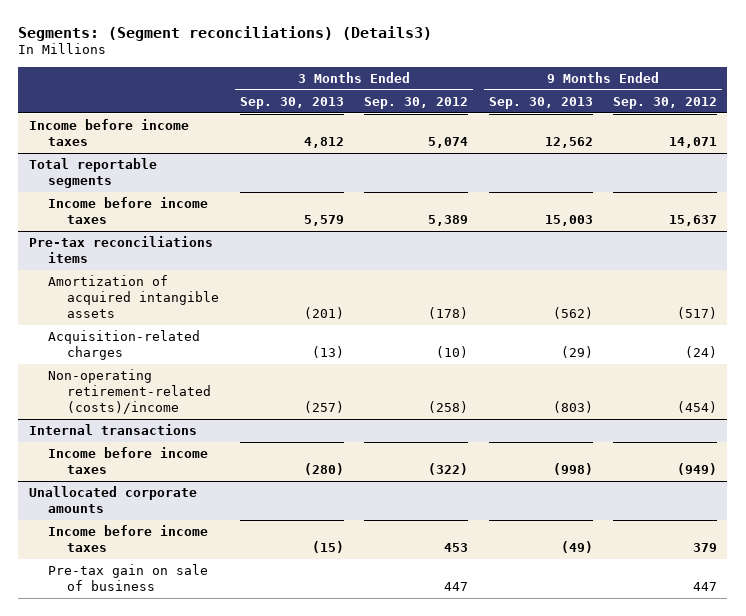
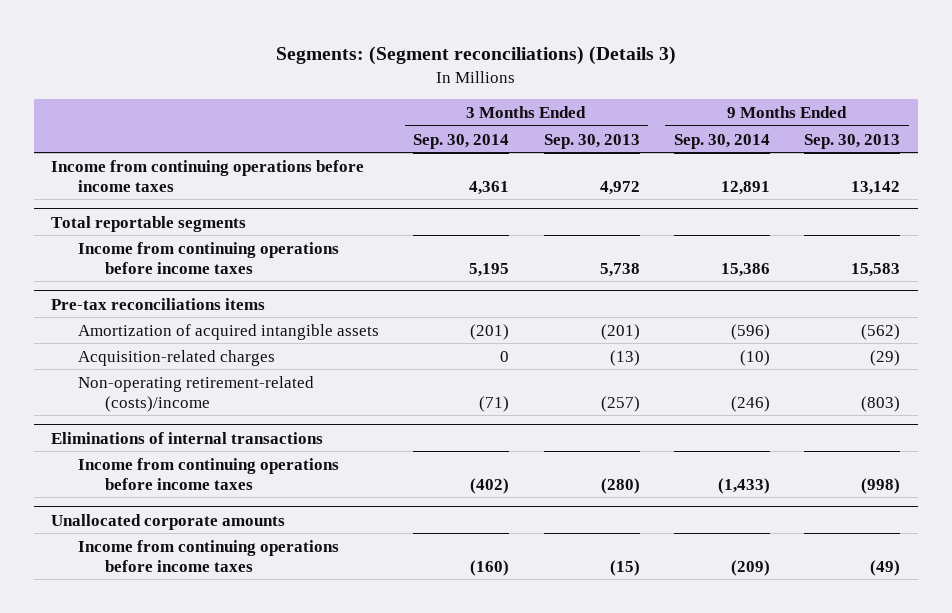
- Segments: (Segment reconciliations) (Details3)
+ Segments: (Segment reconciliations) (Details 3)
- | 3 Months Ended Sep. 30, 2013 | 3 Months Ended Sep. 30, 2012 | 9 Months Ended Sep. 30, 2013 | 9 Months Ended Sep. 30, 2012
+ | 3 Months Ended Sep. 30, 2014 | 3 Months Ended Sep. 30, 2013 | 9 Months Ended Sep. 30, 2014 | 9 Months Ended Sep. 30, 2013
- Income before income taxes | 4,812 | 5,074 | 12,562 | 14,071
+ Income from continuing operations before income taxes | 4,361 | 4,972 | 12,891 | 13,142
@ Total reportable segments
- Income before income taxes | 5,579 | 5,389 | 15,003 | 15,637
+ Income from continuing operations before income taxes | 5,195 | 5,738 | 15,386 | 15,583
- Internal transactions
- Income before income taxes | (280) | (322) | (998) | (949)
+ Eliminations of internal transactions
+ Income from continuing operations before income taxes | (402) | (280) | (1,433) | (998)
@ Unallocated corporate amounts
- Income before income taxes | (15) | 453 | (49) | 379
- Pre-tax gain on sale of business | | 447 | | 447
+ Income from continuing operations before income taxes | (160) | (15) | (209) | (49)

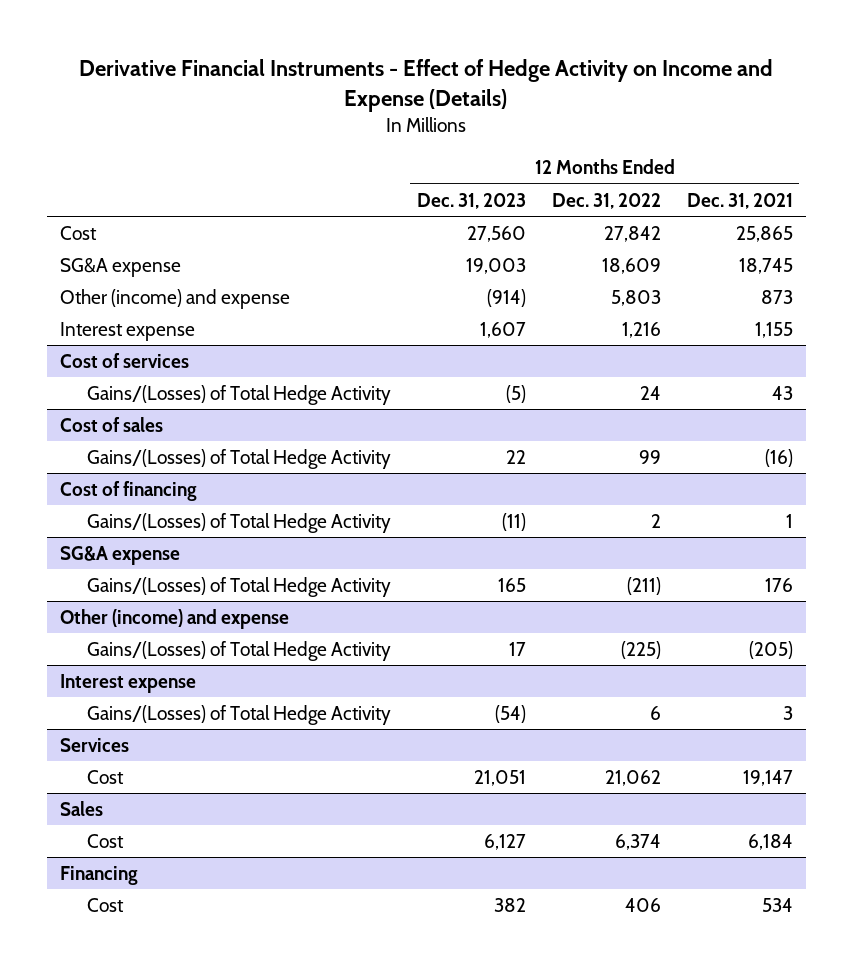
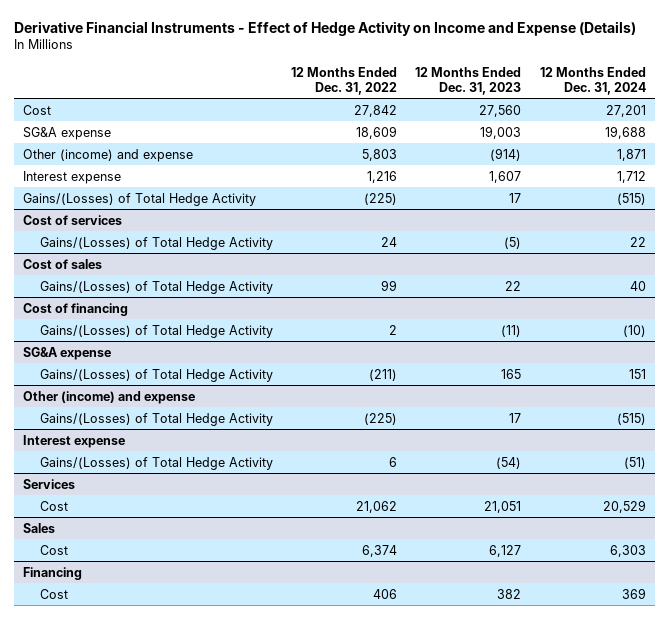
- | 12 Months Ended Dec. 31, 2023 | 12 Months Ended Dec. 31, 2022 | 12 Months Ended Dec. 31, 2021
+ | 12 Months Ended Dec. 31, 2022 | 12 Months Ended Dec. 31, 2023 | 12 Months Ended Dec. 31, 2024
+ Gains/(Losses) of Total Hedge Activity | (225) | 17 | (515)

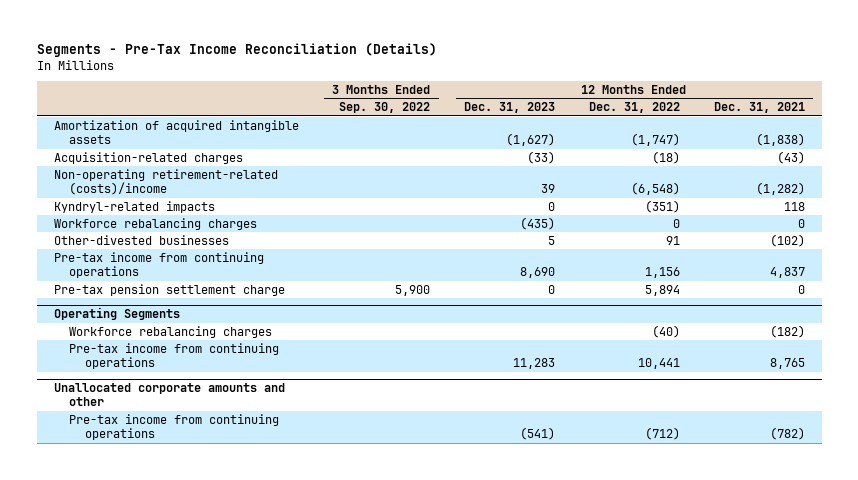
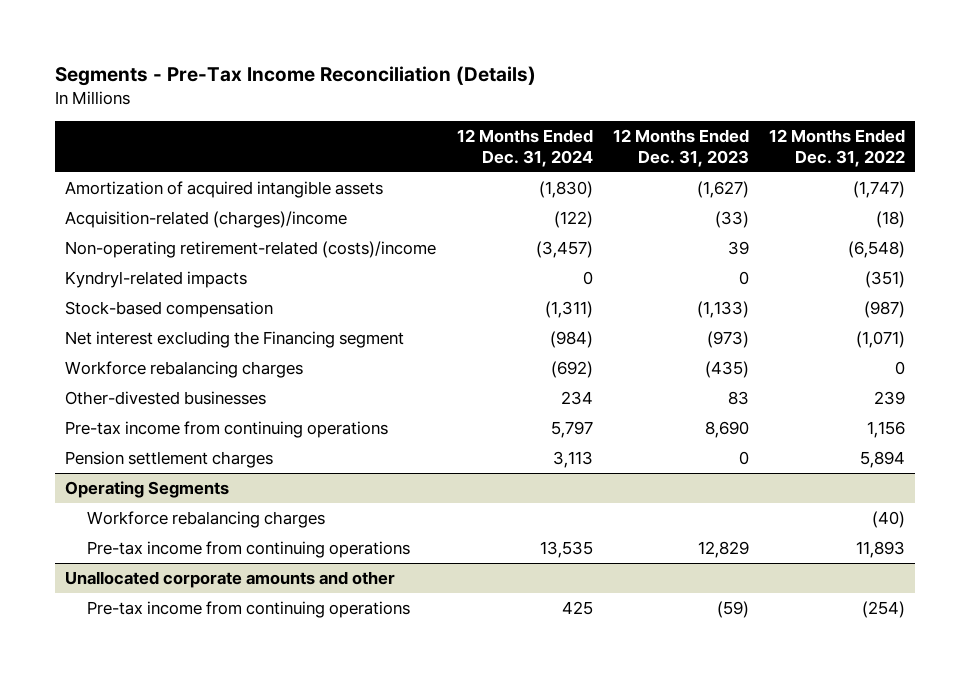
- | 3 Months Ended Sep. 30, 2022 | 12 Months Ended Dec. 31, 2023 | 12 Months Ended Dec. 31, 2022 | 12 Months Ended Dec. 31, 2021
+ | 12 Months Ended Dec. 31, 2024 | 12 Months Ended Dec. 31, 2023 | 12 Months Ended Dec. 31, 2022
- Acquisition-related charges | | (33) | (18) | (43)
+ Acquisition-related (charges)/income | (122) | (33) | (18)
+ Stock-based compensation | (1,311) | (1,133) | (987)
+ Net interest excluding the Financing segment | (984) | (973) | (1,071)
- Other-divested businesses | | 5 | 91 | (102)
+ Other-divested businesses | 234 | 83 | 239
- Pre-tax pension settlement charge | 5,900 | 0 | 5,894 | 0
+ Pension settlement charges | 3,113 | 0 | 5,894
@ Operating Segments
- Pre-tax income from continuing operations | | 11,283 | 10,441 | 8,765
+ Pre-tax income from continuing operations | 13,535 | 12,829 | 11,893
@ Unallocated corporate amounts and other
- Pre-tax income from continuing operations | | (541) | (712) | (782)
+ Pre-tax income from continuing operations | 425 | (59) | (254)

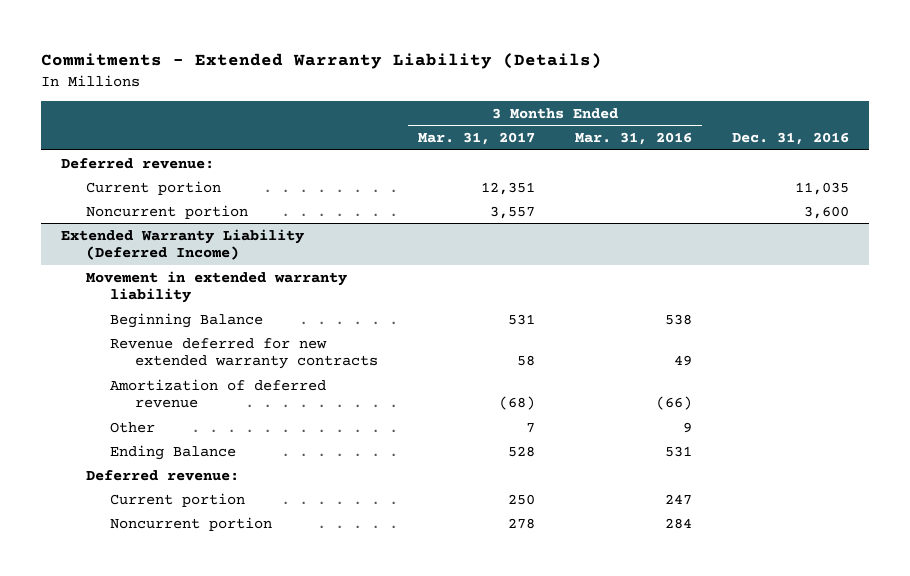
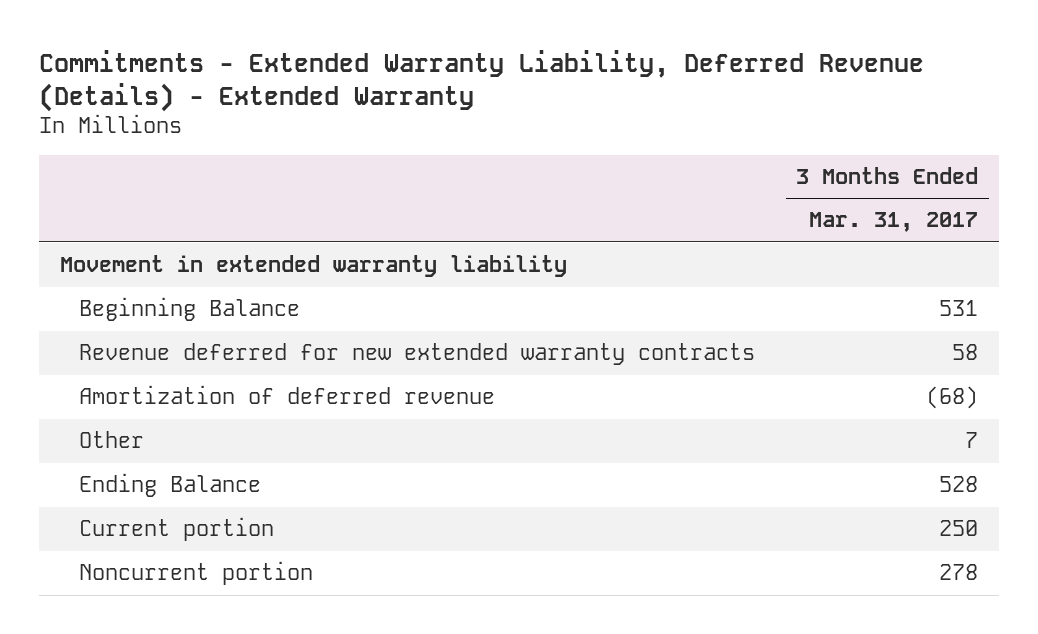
- Commitments - Extended Warranty Liability (Details)
+ Commitments - Extended Warranty Liability, Deferred Revenue (Details) - Extended Warranty
- | 3 Months Ended Mar. 31, 2017 | 3 Months Ended Mar. 31, 2016 | Dec. 31, 2016
+ | 3 Months Ended Mar. 31, 2017
- Deferred revenue:
- Current portion | 12,351 | | 11,035
- Noncurrent portion | 3,557 | | 3,600
- Extended Warranty Liability (Deferred Income)
- Deferred revenue:

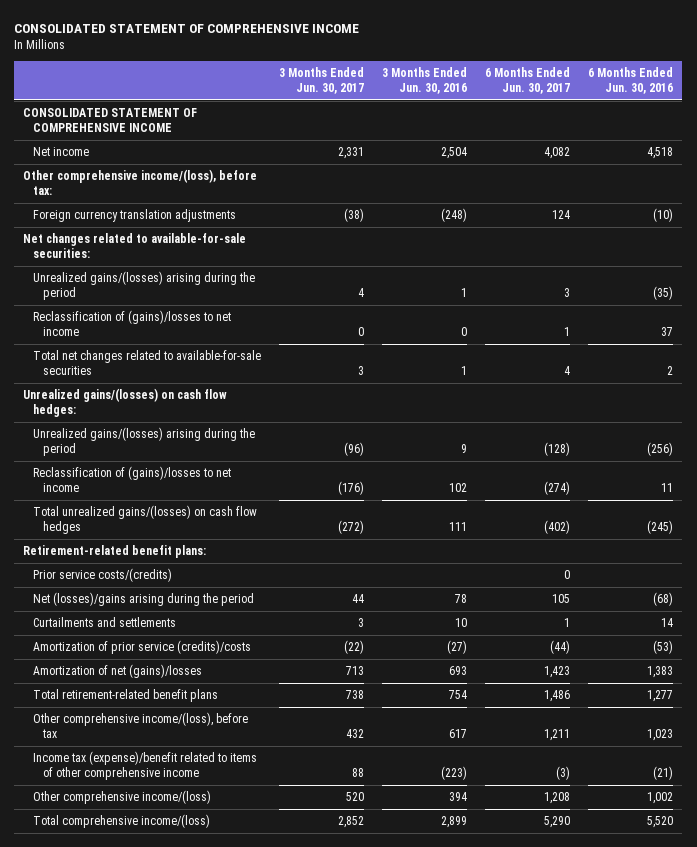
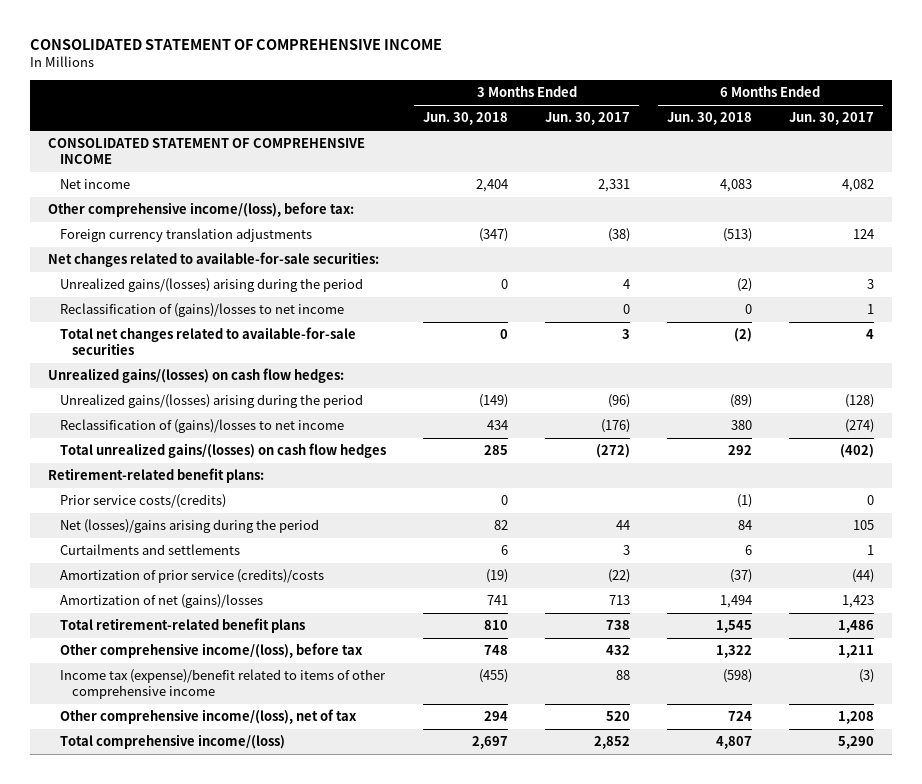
- | 3 Months Ended Jun. 30, 2017 | 3 Months Ended Jun. 30, 2016 | 6 Months Ended Jun. 30, 2017 | 6 Months Ended Jun. 30, 2016
+ | 3 Months Ended Jun. 30, 2018 | 3 Months Ended Jun. 30, 2017 | 6 Months Ended Jun. 30, 2018 | 6 Months Ended Jun. 30, 2017
- Other comprehensive income/(loss) | 520 | 394 | 1,208 | 1,002
+ Other comprehensive income/(loss), net of tax | 294 | 520 | 724 | 1,208

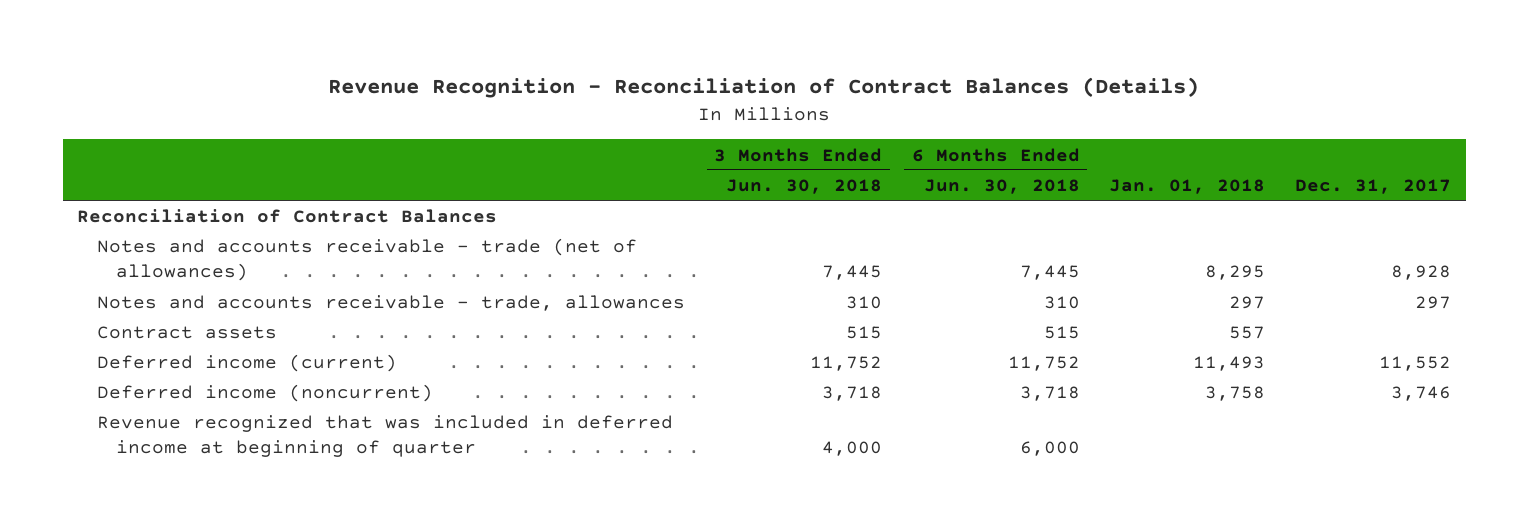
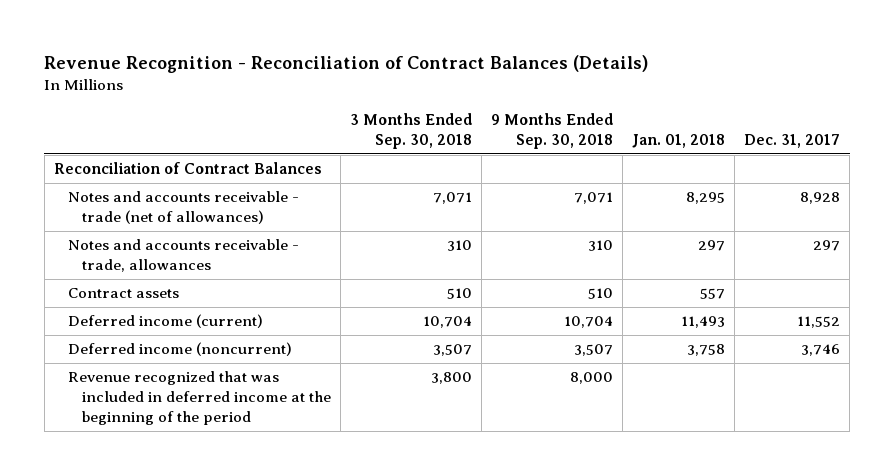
- | 3 Months Ended Jun. 30, 2018 | 6 Months Ended Jun. 30, 2018 | Jan. 01, 2018 | Dec. 31, 2017
+ | 3 Months Ended Sep. 30, 2018 | 9 Months Ended Sep. 30, 2018 | Jan. 01, 2018 | Dec. 31, 2017
- Revenue recognized that was included in deferred income at beginning of quarter | 4,000 | 6,000 | |
+ Revenue recognized that was included in deferred income at the beginning of the period | 3,800 | 8,000 | |

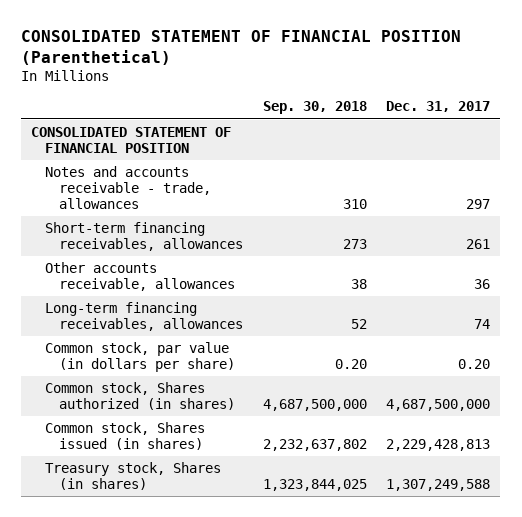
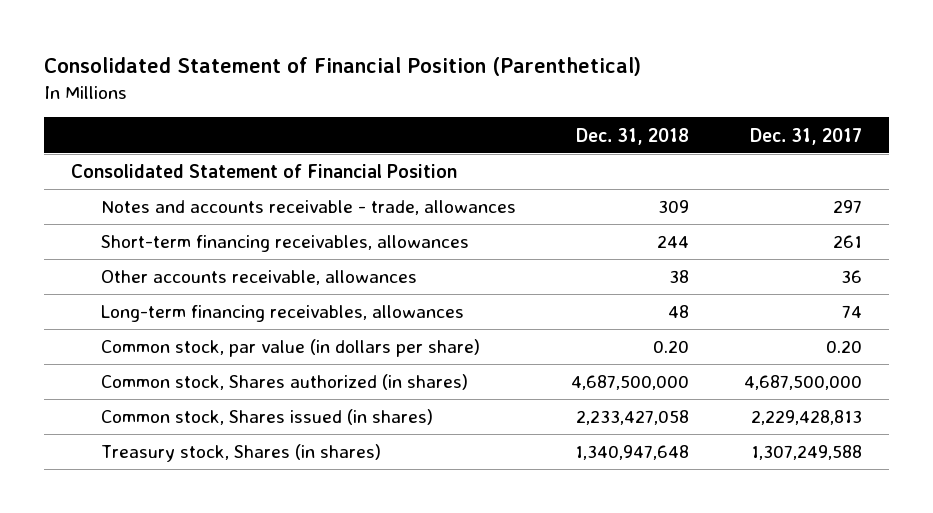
- CONSOLIDATED STATEMENT OF FINANCIAL POSITION (Parenthetical)
+ Consolidated Statement of Financial Position (Parenthetical)
- | Sep. 30, 2018 | Dec. 31, 2017
+ | Dec. 31, 2018 | Dec. 31, 2017
- CONSOLIDATED STATEMENT OF FINANCIAL POSITION
+ Consolidated Statement of Financial Position

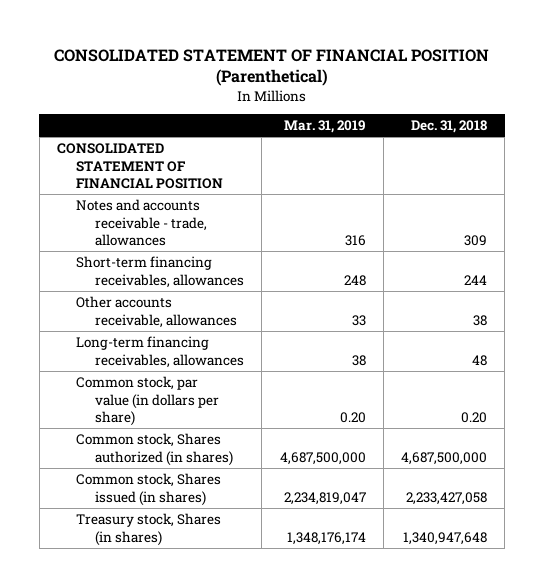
- Consolidated Statement of Financial Position (Parenthetical)
+ CONSOLIDATED STATEMENT OF FINANCIAL POSITION (Parenthetical)
- | Dec. 31, 2018 | Dec. 31, 2017
+ | Mar. 31, 2019 | Dec. 31, 2018
- Consolidated Statement of Financial Position
+ CONSOLIDATED STATEMENT OF FINANCIAL POSITION

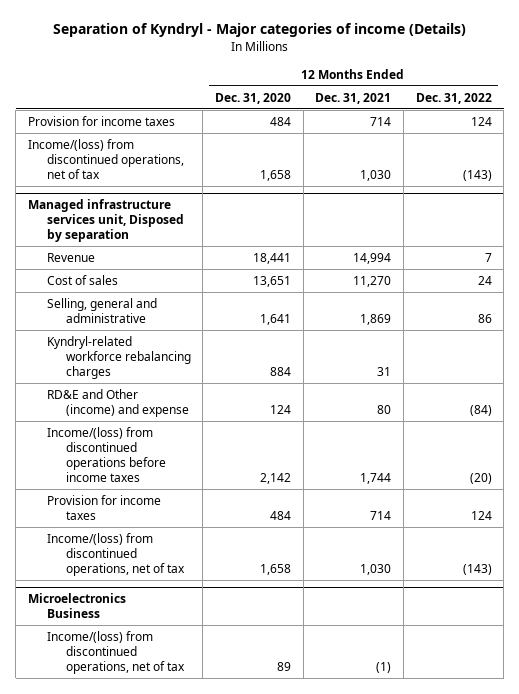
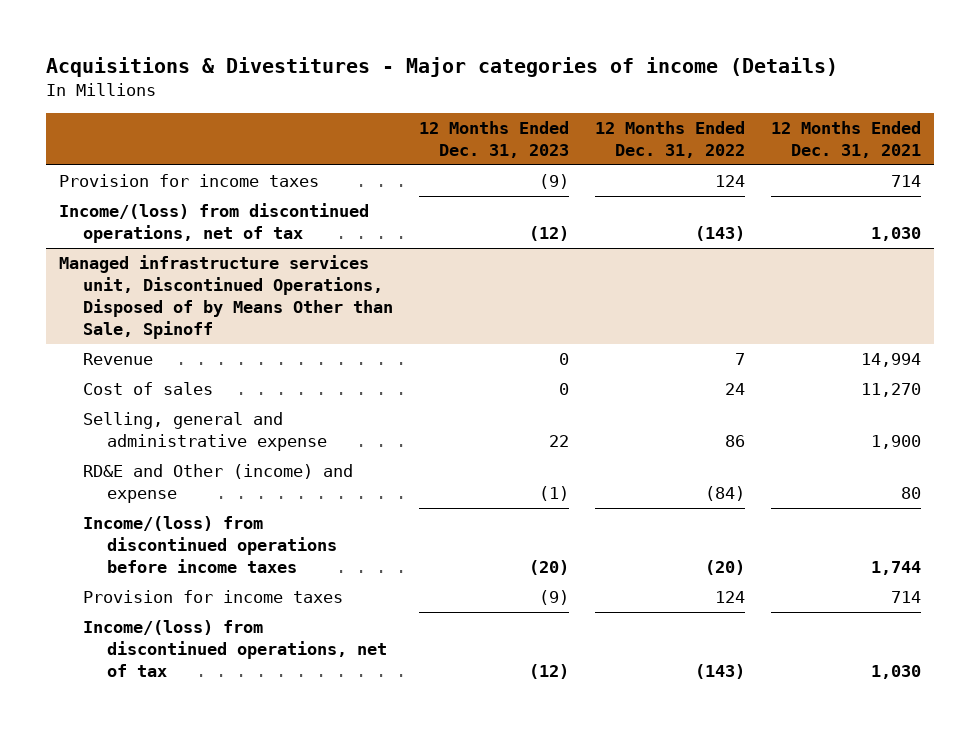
- Separation of Kyndryl - Major categories of income (Details)
+ Acquisitions & Divestitures - Major categories of income (Details)
- | 12 Months Ended Dec. 31, 2020 | 12 Months Ended Dec. 31, 2021 | 12 Months Ended Dec. 31, 2022
+ | 12 Months Ended Dec. 31, 2023 | 12 Months Ended Dec. 31, 2022 | 12 Months Ended Dec. 31, 2021
- Managed infrastructure services unit, Disposed by separation
+ Managed infrastructure services unit, Discontinued Operations, Disposed of by Means Other than Sale, Spinoff
- Selling, general and administrative | 1,641 | 1,869 | 86
- Kyndryl-related workforce rebalancing charges | 884 | 31 |
+ Selling, general and administrative expense | 22 | 86 | 1,900
- Microelectronics Business
- Income/(loss) from discontinued operations, net of tax | 89 | (1) |

